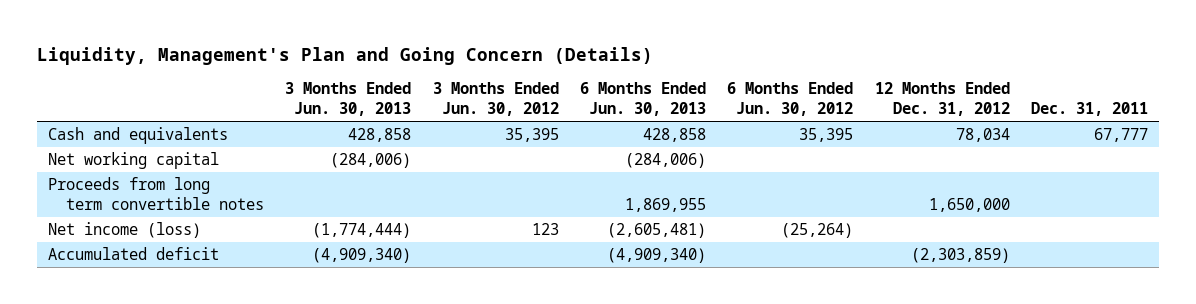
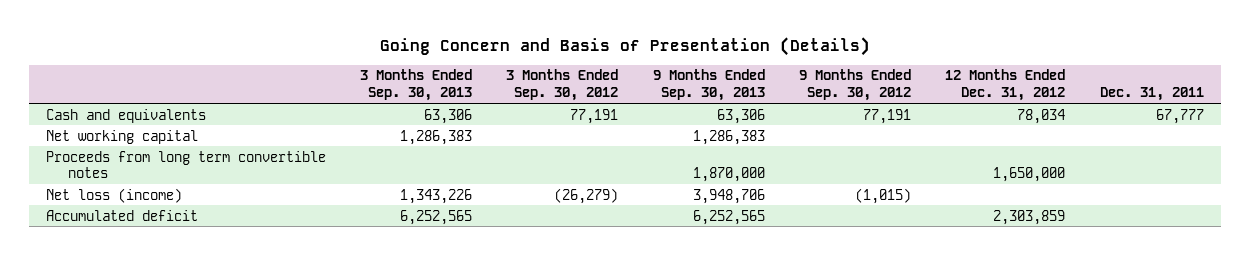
- Liquidity, Management's Plan and Going Concern (Details)
+ Going Concern and Basis of Presentation (Details)
- | 3 Months Ended Jun. 30, 2013 | 3 Months Ended Jun. 30, 2012 | 6 Months Ended Jun. 30, 2013 | 6 Months Ended Jun. 30, 2012 | 12 Months Ended Dec. 31, 2012 | Dec. 31, 2011
+ | 3 Months Ended Sep. 30, 2013 | 3 Months Ended Sep. 30, 2012 | 9 Months Ended Sep. 30, 2013 | 9 Months Ended Sep. 30, 2012 | 12 Months Ended Dec. 31, 2012 | Dec. 31, 2011
- Net income (loss) | (1,774,444) | 123 | (2,605,481) | (25,264) | |
- Accumulated deficit | (4,909,340) | | (4,909,340) | | (2,303,859) |
+ Net loss (income) | 1,343,226 | (26,279) | 3,948,706 | (1,015) | |
+ Accumulated deficit | 6,252,565 | | 6,252,565 | | 2,303,859 |

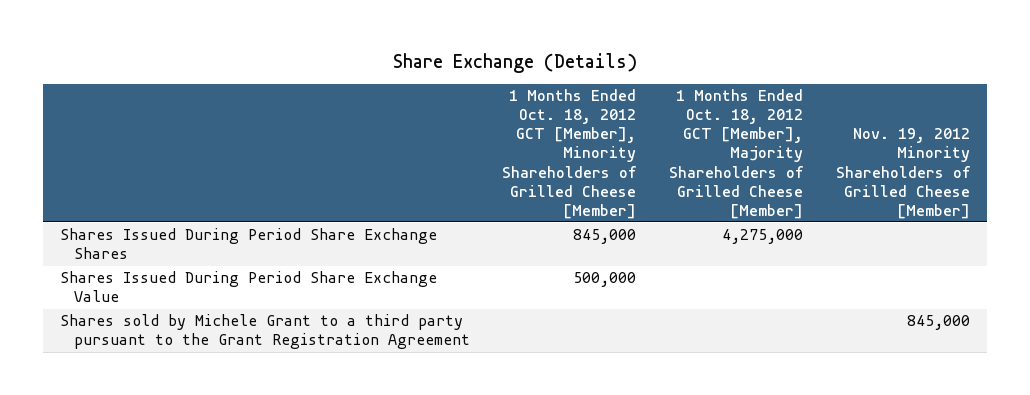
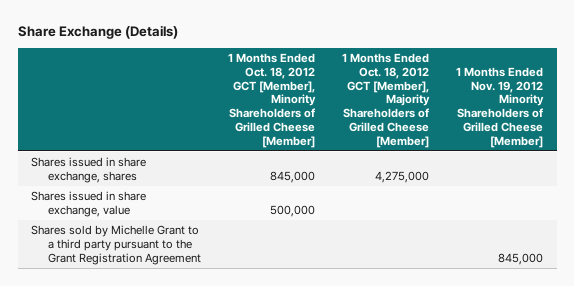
- | 1 Months Ended Oct. 18, 2012 GCT [Member], Minority Shareholders of Grilled Cheese [Member] | 1 Months Ended Oct. 18, 2012 GCT [Member], Majority Shareholders of Grilled Cheese [Member] | Nov. 19, 2012 Minority Shareholders of Grilled Cheese [Member]
+ | 1 Months Ended Oct. 18, 2012 GCT [Member], Minority Shareholders of Grilled Cheese [Member] | 1 Months Ended Oct. 18, 2012 GCT [Member], Majority Shareholders of Grilled Cheese [Member] | 1 Months Ended Nov. 19, 2012 Minority Shareholders of Grilled Cheese [Member]
- Shares Issued During Period Share Exchange Shares | 845,000 | 4,275,000 |
- Shares Issued During Period Share Exchange Value | 500,000 | |
- Shares sold by Michele Grant to a third party pursuant to the Grant Registration Agreement | | | 845,000
+ Shares issued in share exchange, shares | 845,000 | 4,275,000 |
+ Shares issued in share exchange, value | 500,000 | |
+ Shares sold by Michelle Grant to a third party pursuant to the Grant Registration Agreement | | | 845,000

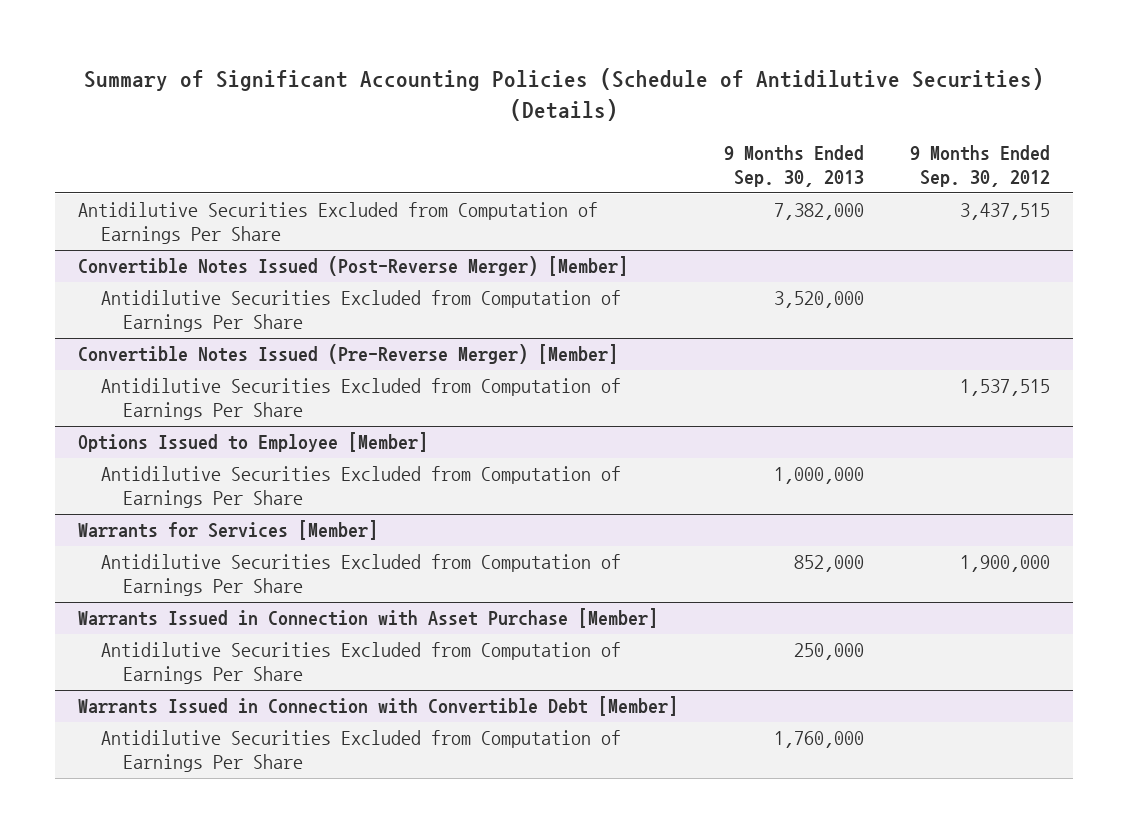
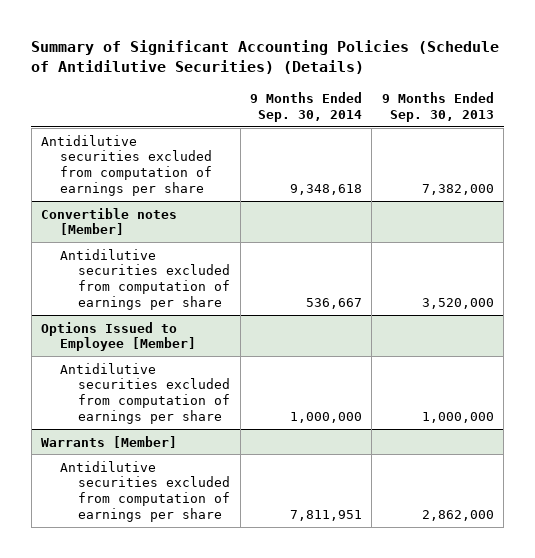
- | 9 Months Ended Sep. 30, 2013 | 9 Months Ended Sep. 30, 2012
+ | 9 Months Ended Sep. 30, 2014 | 9 Months Ended Sep. 30, 2013
- Antidilutive Securities Excluded from Computation of Earnings Per Share | 7,382,000 | 3,437,515
- Convertible Notes Issued (Post-Reverse Merger) [Member]
- Antidilutive Securities Excluded from Computation of Earnings Per Share | 3,520,000 |
- Convertible Notes Issued (Pre-Reverse Merger) [Member]
- Antidilutive Securities Excluded from Computation of Earnings Per Share | | 1,537,515
+ Antidilutive securities excluded from computation of earnings per share | 9,348,618 | 7,382,000
+ Convertible notes [Member]
+ Antidilutive securities excluded from computation of earnings per share | 536,667 | 3,520,000
@ Options Issued to Employee [Member]
- Antidilutive Securities Excluded from Computation of Earnings Per Share | 1,000,000 |
- Warrants for Services [Member]
- Antidilutive Securities Excluded from Computation of Earnings Per Share | 852,000 | 1,900,000
- Warrants Issued in Connection with Asset Purchase [Member]
- Antidilutive Securities Excluded from Computation of Earnings Per Share | 250,000 |
- Warrants Issued in Connection with Convertible Debt [Member]
- Antidilutive Securities Excluded from Computation of Earnings Per Share | 1,760,000 |
@ Options Issued to Employee [Member]
+ Antidilutive securities excluded from computation of earnings per share | 1,000,000 | 1,000,000
+ Warrants [Member]
+ Antidilutive securities excluded from computation of earnings per share | 7,811,951 | 2,862,000

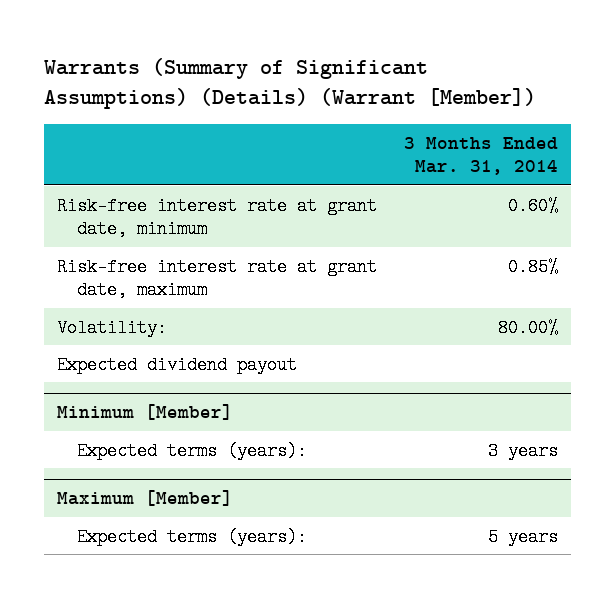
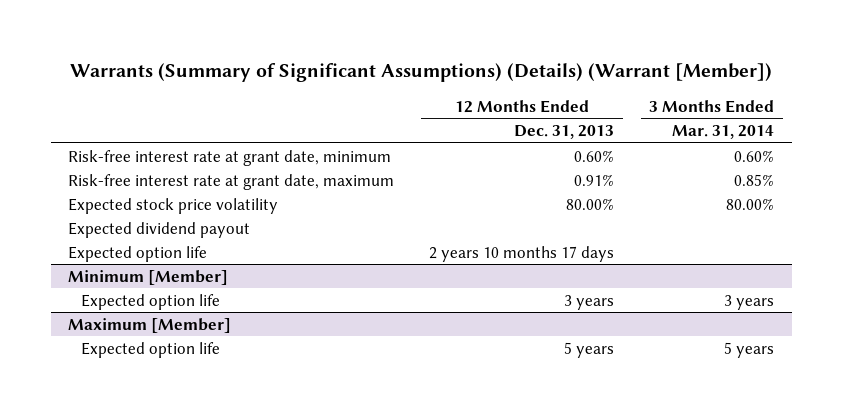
- | 3 Months Ended Mar. 31, 2014
+ | 12 Months Ended Dec. 31, 2013 | 3 Months Ended Mar. 31, 2014
- Volatility: | 80.00%
+ Expected stock price volatility | 80.00% | 80.00%
+ Expected option life | 2 years 10 months 17 days |
@ Minimum [Member]
- Expected terms (years): | 3 years
+ Expected option life | 3 years | 3 years
@ Maximum [Member]
- Expected terms (years): | 5 years
+ Expected option life | 5 years | 5 years

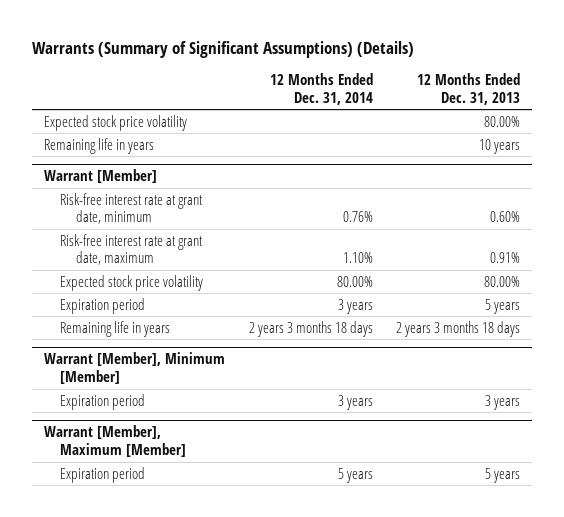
- Warrants (Summary of Significant Assumptions) (Details) (Warrant [Member])
+ Warrants (Summary of Significant Assumptions) (Details)
- | 12 Months Ended Dec. 31, 2013 | 3 Months Ended Mar. 31, 2014
+ | 12 Months Ended Dec. 31, 2014 | 12 Months Ended Dec. 31, 2013
+ Expected stock price volatility | | 80.00%
+ Remaining life in years | | 10 years
+ Warrant [Member]
- Expected dividend payout
- Expected option life | 2 years 10 months 17 days |
- Minimum [Member]
- Expected option life | 3 years | 3 years
- Maximum [Member]
- Expected option life | 5 years | 5 years
+ Expiration period | 3 years | 5 years
+ Remaining life in years | 2 years 3 months 18 days | 2 years 3 months 18 days
+ Warrant [Member], Minimum [Member]
+ Expiration period | 3 years | 3 years
+ Warrant [Member], Maximum [Member]
+ Expiration period | 5 years | 5 years

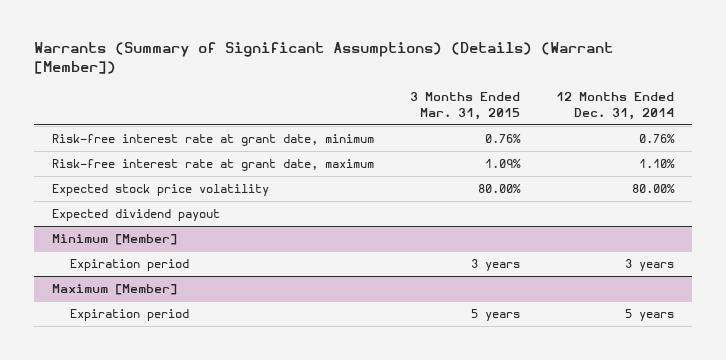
- Warrants (Summary of Significant Assumptions) (Details)
+ Warrants (Summary of Significant Assumptions) (Details) (Warrant [Member])
- | 12 Months Ended Dec. 31, 2014 | 12 Months Ended Dec. 31, 2013
+ | 3 Months Ended Mar. 31, 2015 | 12 Months Ended Dec. 31, 2014
- Expected stock price volatility | | 80.00%
- Remaining life in years | | 10 years
- Warrant [Member]
- Expiration period | 3 years | 5 years
- Remaining life in years | 2 years 3 months 18 days | 2 years 3 months 18 days
- Warrant [Member], Minimum [Member]
+ Expected dividend payout
+ Minimum [Member]
- Warrant [Member], Maximum [Member]
+ Maximum [Member]

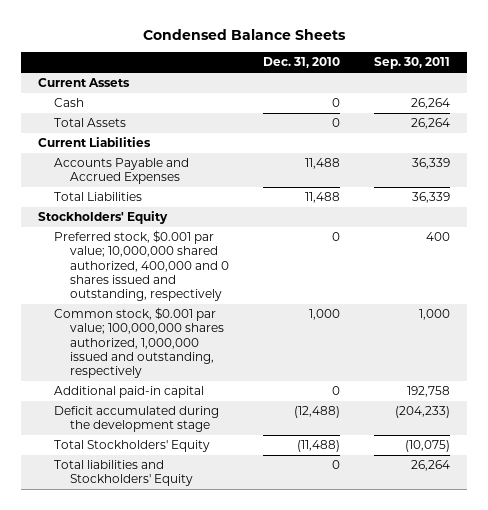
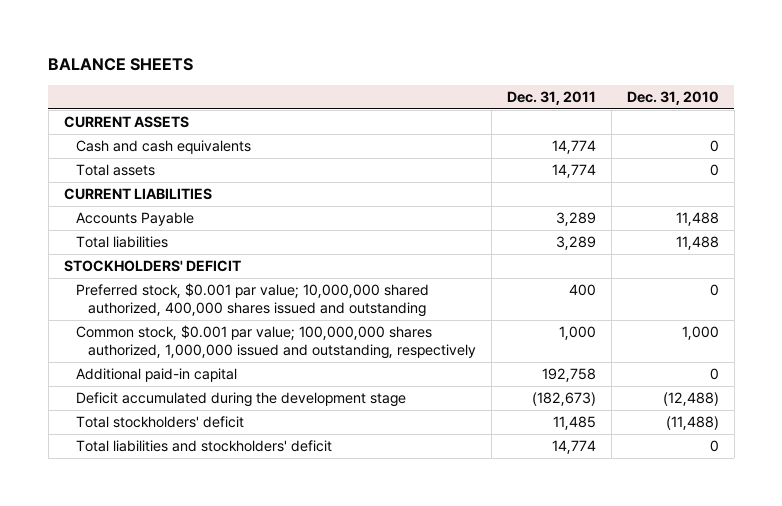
- Condensed Balance Sheets
+ BALANCE SHEETS
- | Dec. 31, 2010 | Sep. 30, 2011
+ | Dec. 31, 2011 | Dec. 31, 2010
- Current Assets
- Cash | 0 | 26,264
- Total Assets | 0 | 26,264
- Current Liabilities
- Accounts Payable and Accrued Expenses | 11,488 | 36,339
- Total Liabilities | 11,488 | 36,339
- Stockholders' Equity
- Preferred stock, $0.001 par value; 10,000,000 shared authorized, 400,000 and 0 shares issued and outstanding, respectively | 0 | 400
+ CURRENT ASSETS
+ Cash and cash equivalents | 14,774 | 0
+ Total assets | 14,774 | 0
+ CURRENT LIABILITIES
+ Accounts Payable | 3,289 | 11,488
+ Total liabilities | 3,289 | 11,488
+ STOCKHOLDERS' DEFICIT
+ Preferred stock, $0.001 par value; 10,000,000 shared authorized, 400,000 shares issued and outstanding | 400 | 0
- Total Stockholders' Equity | (11,488) | (10,075)
- Total liabilities and Stockholders' Equity | 0 | 26,264
+ Total stockholders' deficit | 11,485 | (11,488)
+ Total liabilities and stockholders' deficit | 14,774 | 0

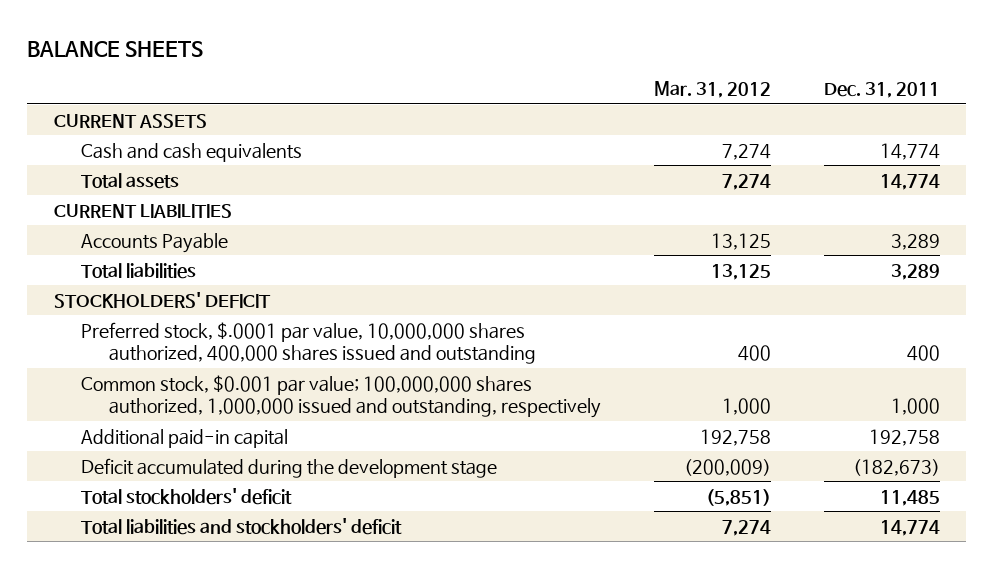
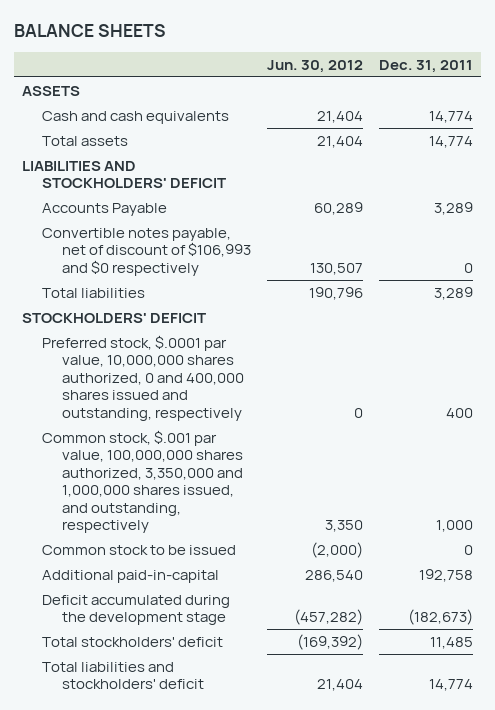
- | Mar. 31, 2012 | Dec. 31, 2011
+ | Jun. 30, 2012 | Dec. 31, 2011
- CURRENT ASSETS
+ ASSETS
- CURRENT LIABILITIES
+ LIABILITIES AND STOCKHOLDERS' DEFICIT
+ Convertible notes payable, net of discount of $106,993 and $0 respectively | 130,507 | 0
- Preferred stock, $.0001 par value, 10,000,000 shares authorized, 400,000 shares issued and outstanding | 400 | 400
- Common stock, $0.001 par value; 100,000,000 shares authorized, 1,000,000 issued and outstanding, respectively | 1,000 | 1,000
- Additional paid-in capital | 192,758 | 192,758
+ Preferred stock, $.0001 par value, 10,000,000 shares authorized, 0 and 400,000 shares issued and outstanding, respectively | 0 | 400
+ Common stock, $.001 par value, 100,000,000 shares authorized, 3,350,000 and 1,000,000 shares issued, and outstanding, respectively | 3,350 | 1,000
+ Common stock to be issued | (2,000) | 0
+ Additional paid-in-capital | 286,540 | 192,758

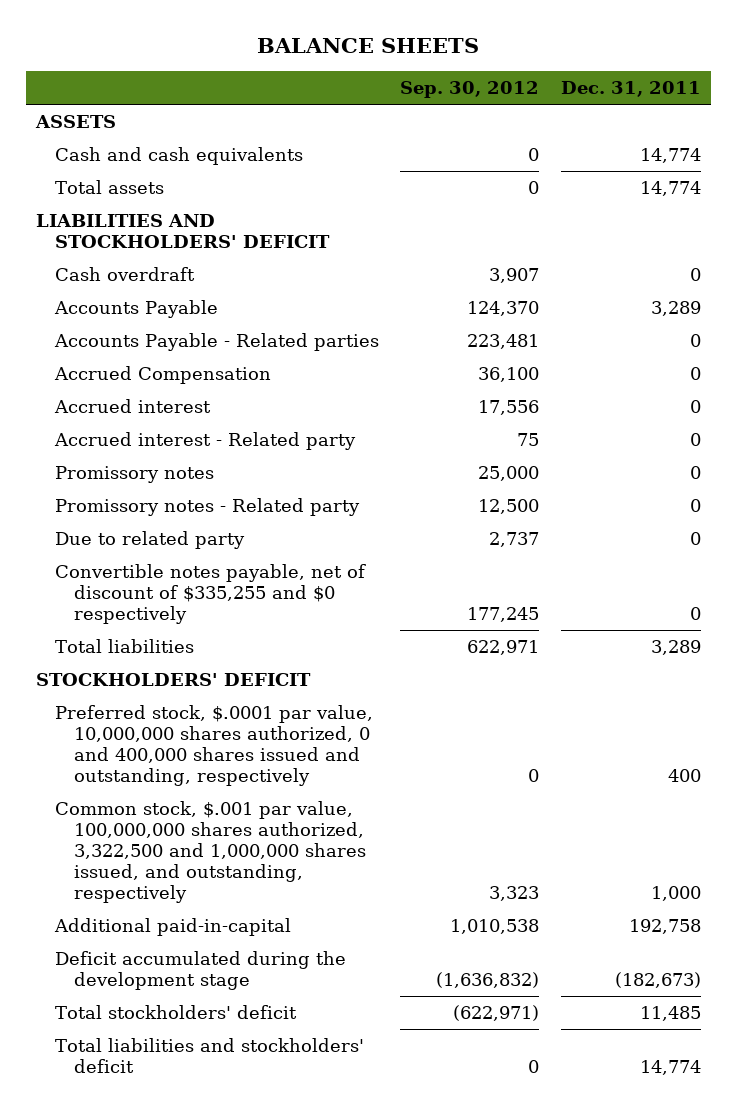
- | Jun. 30, 2012 | Dec. 31, 2011
+ | Sep. 30, 2012 | Dec. 31, 2011
+ Cash overdraft | 3,907 | 0
- Convertible notes payable, net of discount of $106,993 and $0 respectively | 130,507 | 0
+ Accounts Payable - Related parties | 223,481 | 0
+ Accrued Compensation | 36,100 | 0
+ Accrued interest | 17,556 | 0
+ Accrued interest - Related party | 75 | 0
+ Promissory notes | 25,000 | 0
+ Promissory notes - Related party | 12,500 | 0
+ Due to related party | 2,737 | 0
+ Convertible notes payable, net of discount of $335,255 and $0 respectively | 177,245 | 0
- Common stock, $.001 par value, 100,000,000 shares authorized, 3,350,000 and 1,000,000 shares issued, and outstanding, respectively | 3,350 | 1,000
- Common stock to be issued | (2,000) | 0
+ Common stock, $.001 par value, 100,000,000 shares authorized, 3,322,500 and 1,000,000 shares issued, and outstanding, respectively | 3,323 | 1,000

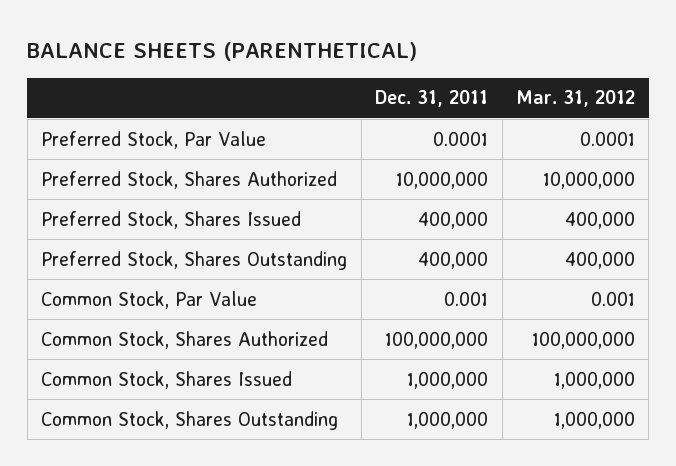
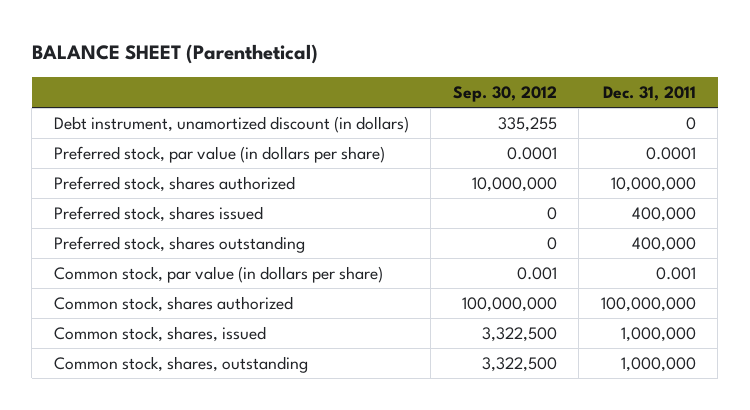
- BALANCE SHEETS (PARENTHETICAL)
+ BALANCE SHEET (Parenthetical)
- | Dec. 31, 2011 | Mar. 31, 2012
+ | Sep. 30, 2012 | Dec. 31, 2011
- Preferred Stock, Par Value | 0.0001 | 0.0001
- Preferred Stock, Shares Authorized | 10,000,000 | 10,000,000
- Preferred Stock, Shares Issued | 400,000 | 400,000
- Preferred Stock, Shares Outstanding | 400,000 | 400,000
- Common Stock, Par Value | 0.001 | 0.001
- Common Stock, Shares Authorized | 100,000,000 | 100,000,000
- Common Stock, Shares Issued | 1,000,000 | 1,000,000
- Common Stock, Shares Outstanding | 1,000,000 | 1,000,000
+ Debt instrument, unamortized discount (in dollars) | 335,255 | 0
+ Preferred stock, par value (in dollars per share) | 0.0001 | 0.0001
+ Preferred stock, shares authorized | 10,000,000 | 10,000,000
+ Preferred stock, shares issued | 0 | 400,000
+ Preferred stock, shares outstanding | 0 | 400,000
+ Common stock, par value (in dollars per share) | 0.001 | 0.001
+ Common stock, shares authorized | 100,000,000 | 100,000,000
+ Common stock, shares, issued | 3,322,500 | 1,000,000
+ Common stock, shares, outstanding | 3,322,500 | 1,000,000

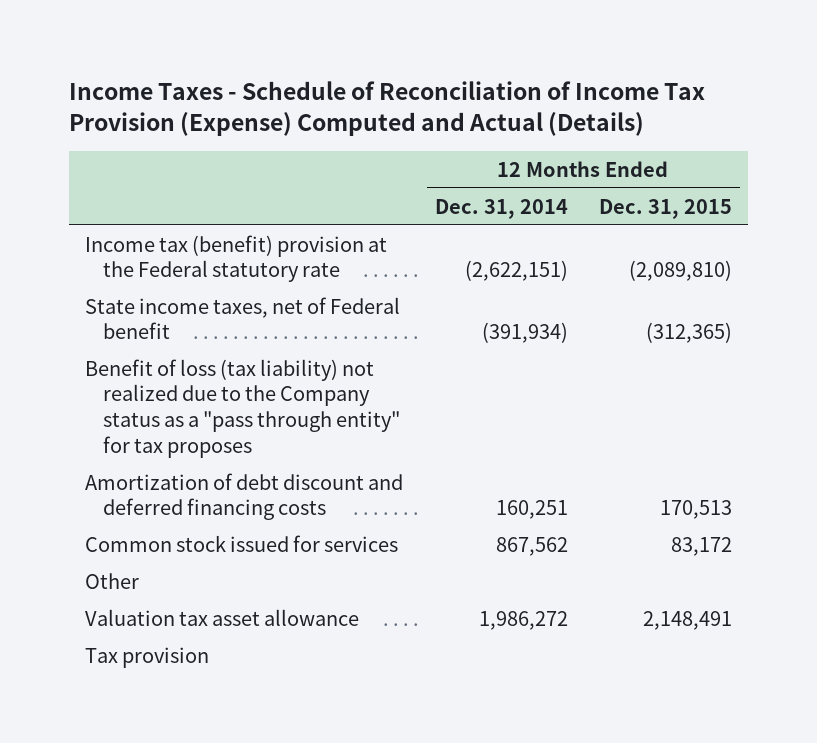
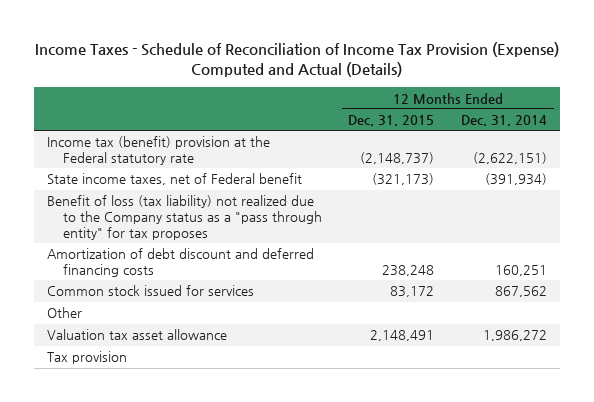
- | 12 Months Ended Dec. 31, 2014 | 12 Months Ended Dec. 31, 2015
+ | 12 Months Ended Dec. 31, 2015 | 12 Months Ended Dec. 31, 2014
- Income tax (benefit) provision at the Federal statutory rate | (2,622,151) | (2,089,810)
- State income taxes, net of Federal benefit | (391,934) | (312,365)
+ Income tax (benefit) provision at the Federal statutory rate | (2,148,737) | (2,622,151)
+ State income taxes, net of Federal benefit | (321,173) | (391,934)
- Amortization of debt discount and deferred financing costs | 160,251 | 170,513
+ Amortization of debt discount and deferred financing costs | 238,248 | 160,251

